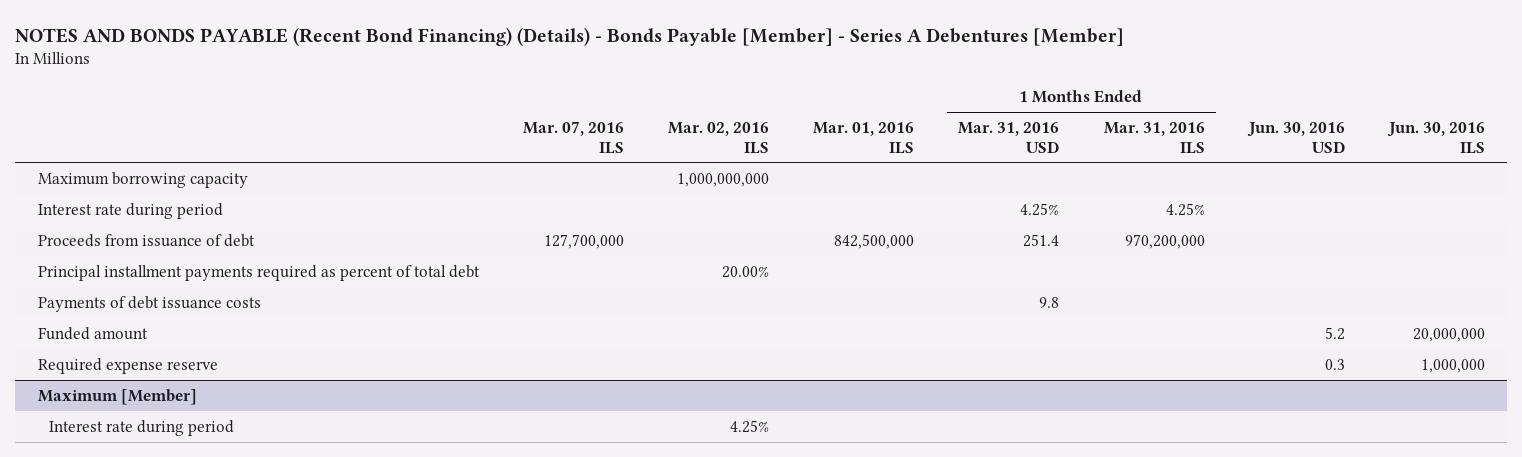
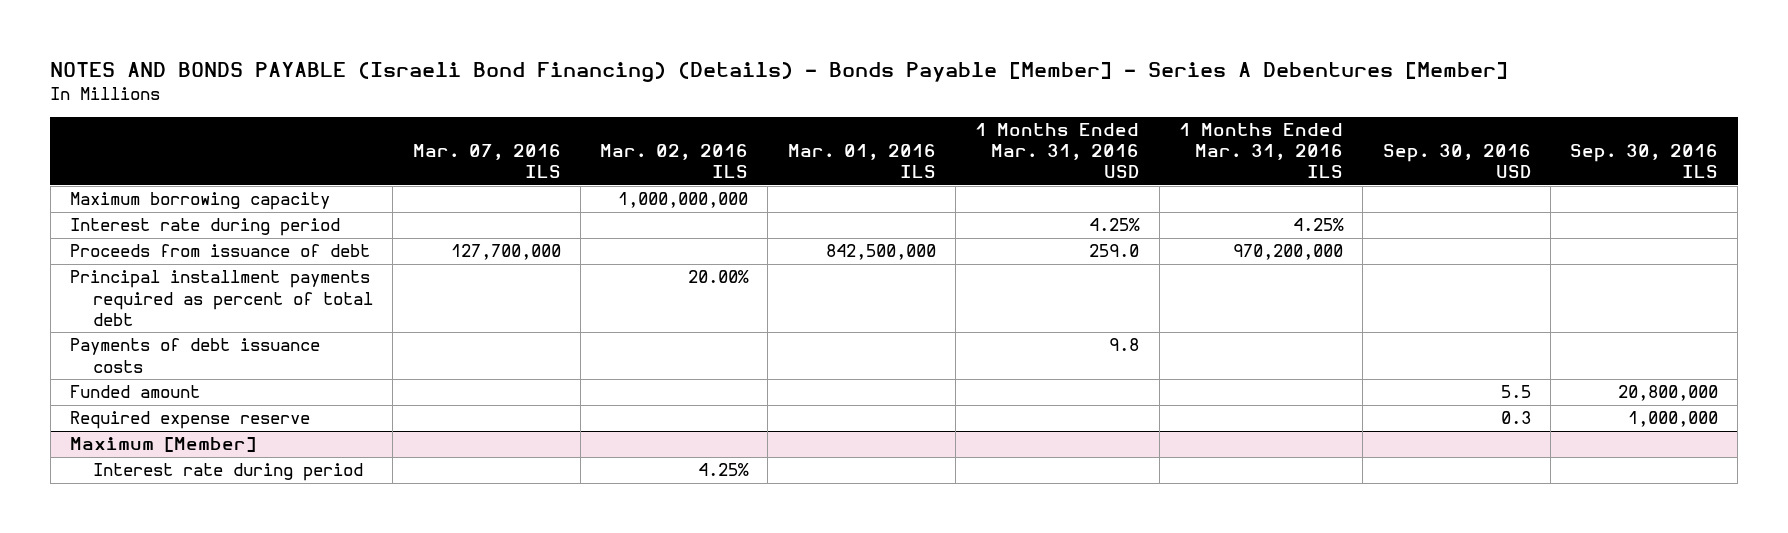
- NOTES AND BONDS PAYABLE (Recent Bond Financing) (Details) - Bonds Payable [Member] - Series A Debentures [Member]
+ NOTES AND BONDS PAYABLE (Israeli Bond Financing) (Details) - Bonds Payable [Member] - Series A Debentures [Member]
- | Mar. 07, 2016 ILS | Mar. 02, 2016 ILS | Mar. 01, 2016 ILS | 1 Months Ended Mar. 31, 2016 USD | 1 Months Ended Mar. 31, 2016 ILS | Jun. 30, 2016 USD | Jun. 30, 2016 ILS
+ | Mar. 07, 2016 ILS | Mar. 02, 2016 ILS | Mar. 01, 2016 ILS | 1 Months Ended Mar. 31, 2016 USD | 1 Months Ended Mar. 31, 2016 ILS | Sep. 30, 2016 USD | Sep. 30, 2016 ILS
- Proceeds from issuance of debt | 127,700,000 | | 842,500,000 | 251.4 | 970,200,000 | |
+ Proceeds from issuance of debt | 127,700,000 | | 842,500,000 | 259.0 | 970,200,000 | |

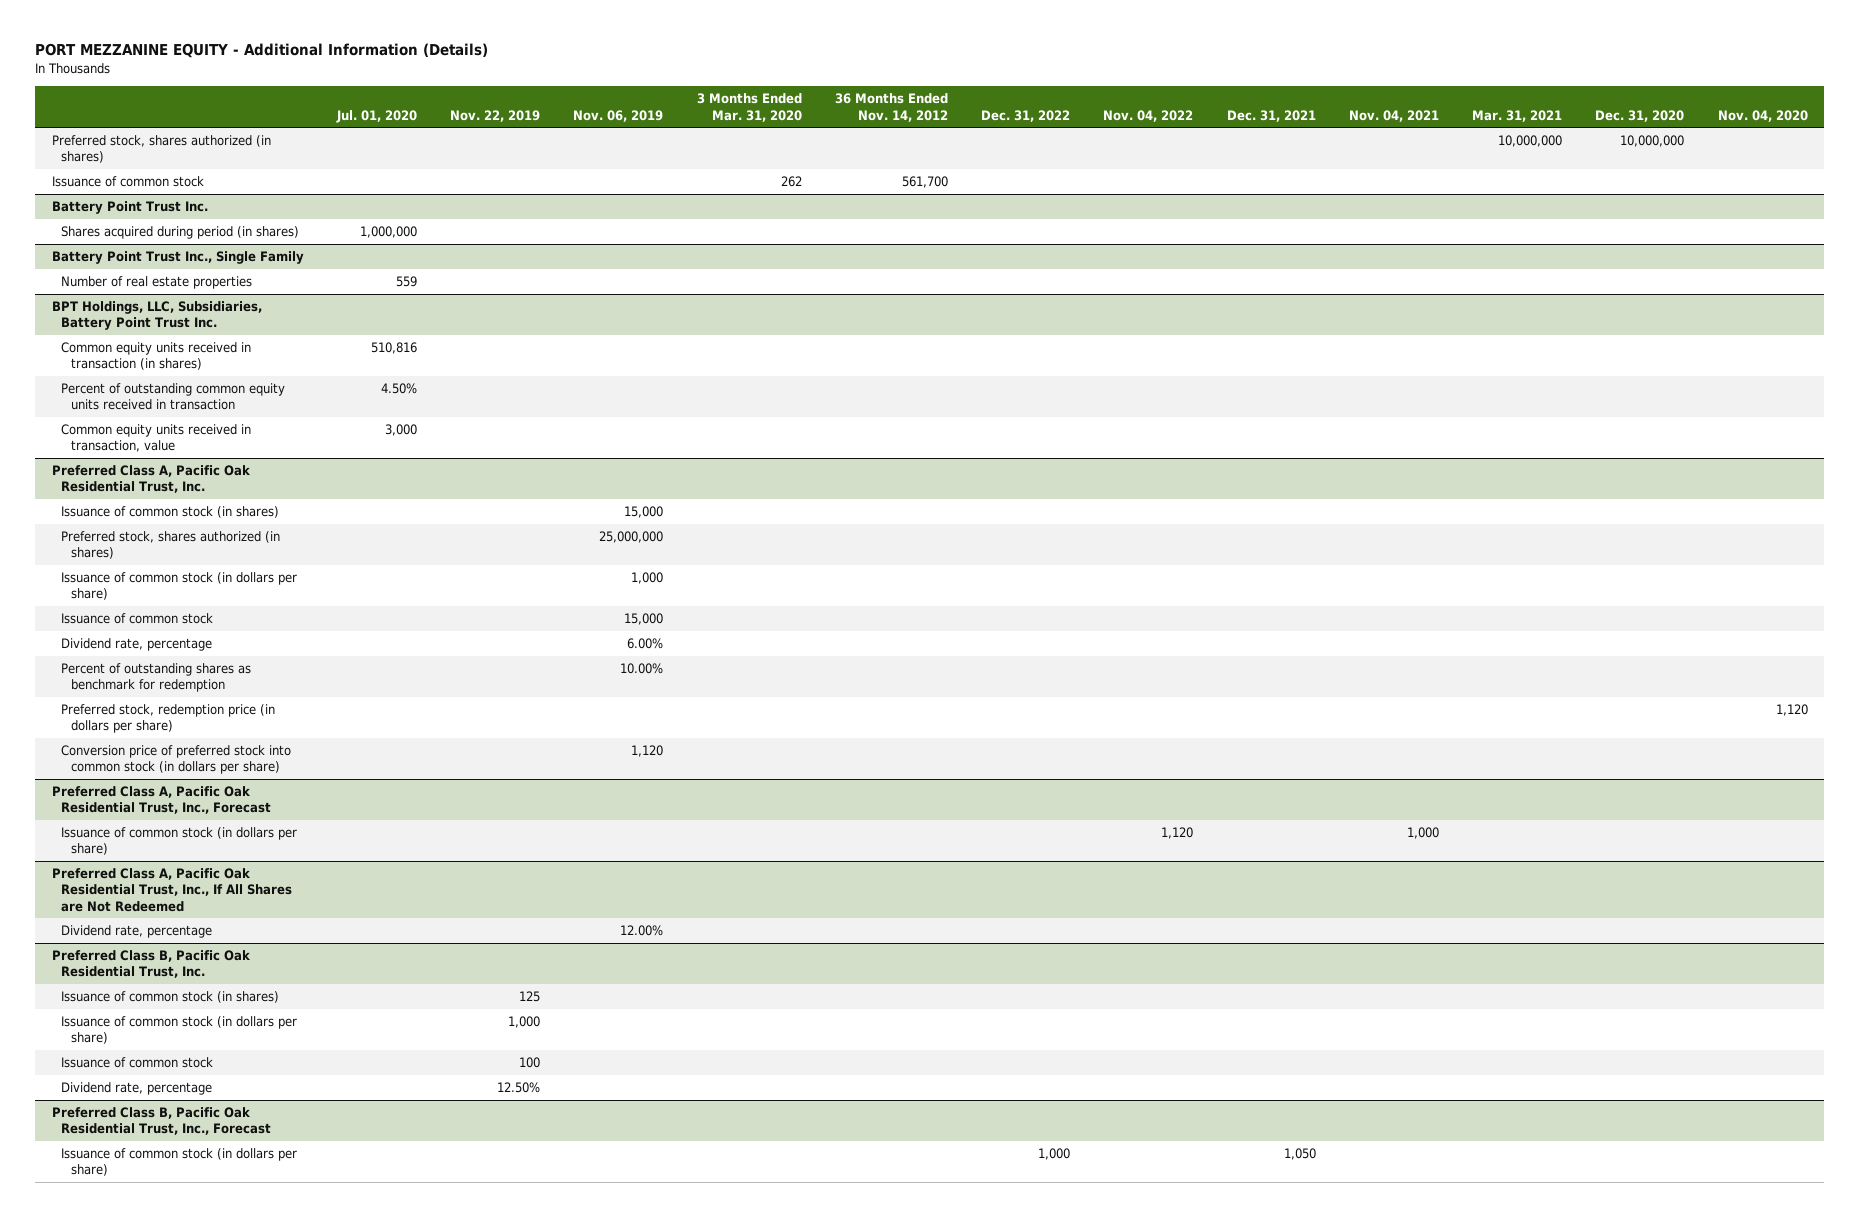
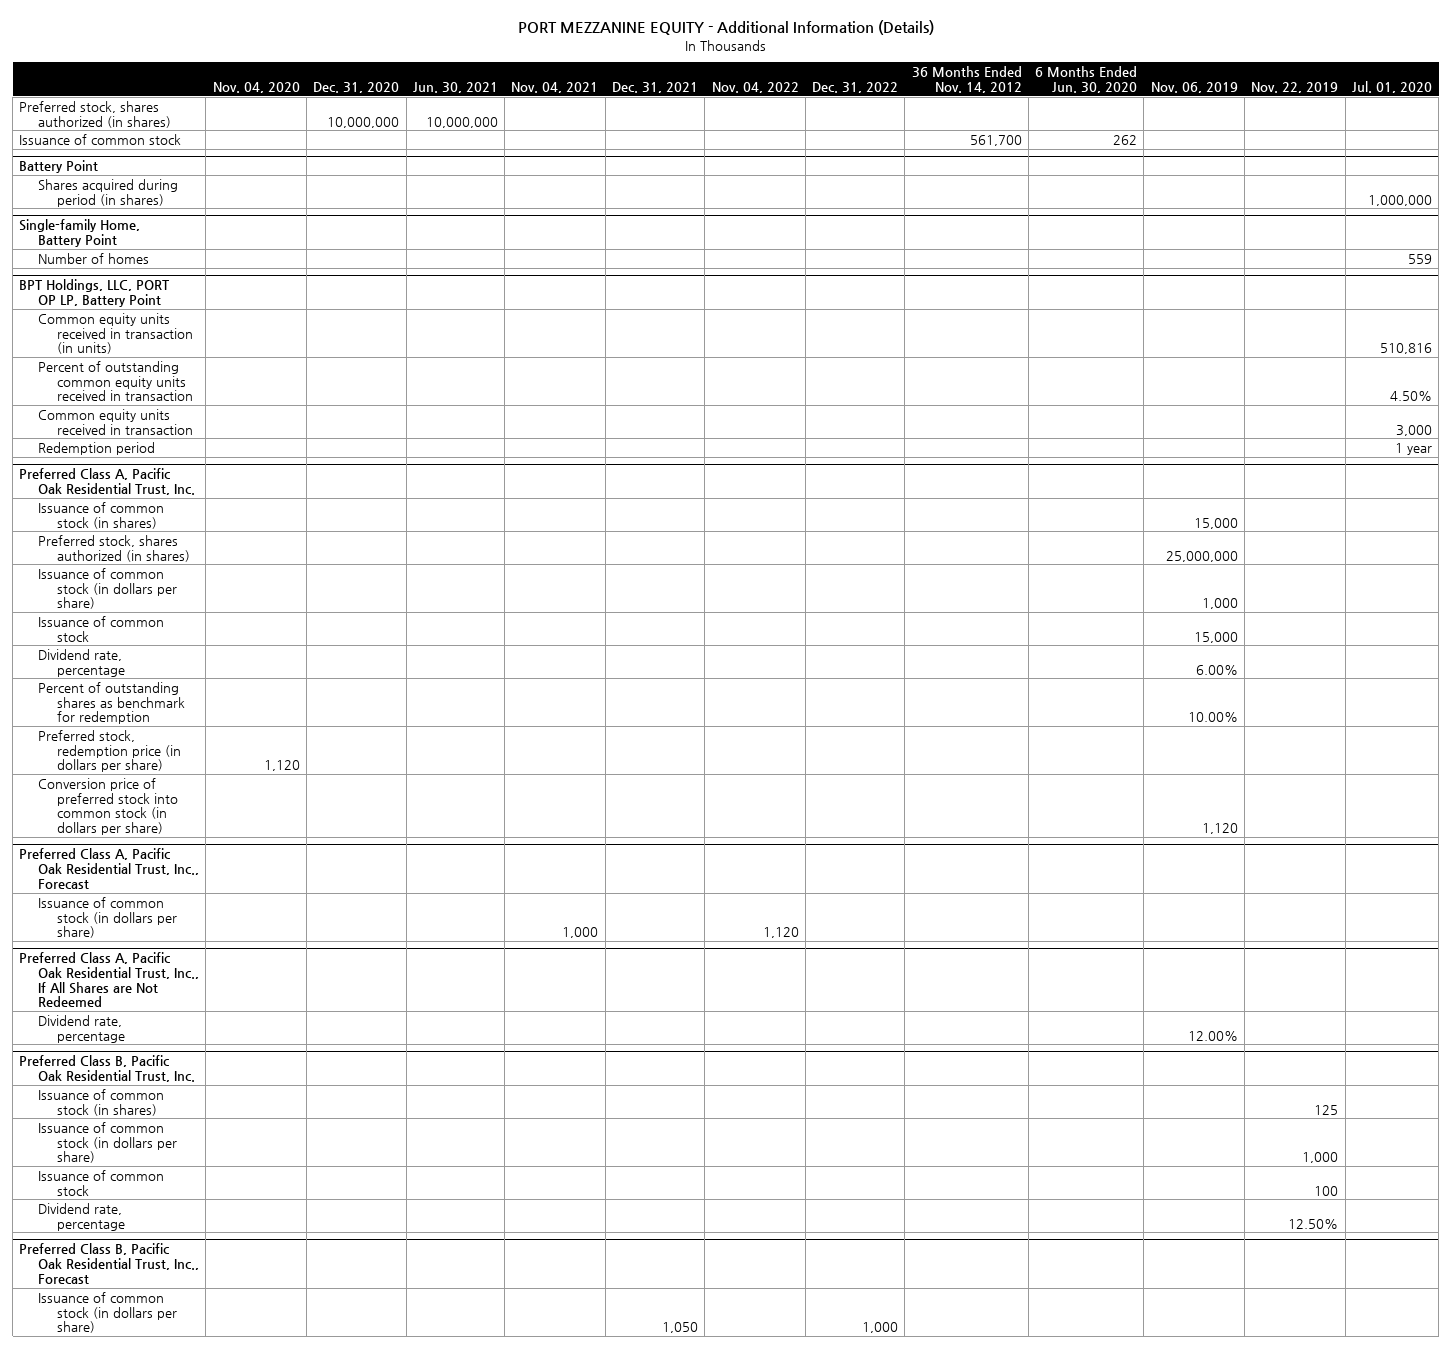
- | Jul. 01, 2020 | Nov. 22, 2019 | Nov. 06, 2019 | 3 Months Ended Mar. 31, 2020 | 36 Months Ended Nov. 14, 2012 | Dec. 31, 2022 | Nov. 04, 2022 | Dec. 31, 2021 | Nov. 04, 2021 | Mar. 31, 2021 | Dec. 31, 2020 | Nov. 04, 2020
+ | Nov. 04, 2020 | Dec. 31, 2020 | Jun. 30, 2021 | Nov. 04, 2021 | Dec. 31, 2021 | Nov. 04, 2022 | Dec. 31, 2022 | 36 Months Ended Nov. 14, 2012 | 6 Months Ended Jun. 30, 2020 | Nov. 06, 2019 | Nov. 22, 2019 | Jul. 01, 2020
- Battery Point Trust Inc.
+ Battery Point
- Battery Point Trust Inc., Single Family
- Number of real estate properties | 559 | | | | | | | | | | |
- BPT Holdings, LLC, Subsidiaries, Battery Point Trust Inc.
- Common equity units received in transaction (in shares) | 510,816 | | | | | | | | | | |
+ Single-family Home, Battery Point
+ Number of homes | | | | | | | | | | | | 559
+ BPT Holdings, LLC, PORT OP LP, Battery Point
+ Common equity units received in transaction (in units) | | | | | | | | | | | | 510,816
- Common equity units received in transaction, value | 3,000 | | | | | | | | | | |
+ Common equity units received in transaction | | | | | | | | | | | | 3,000
+ Redemption period | | | | | | | | | | | | 1 year

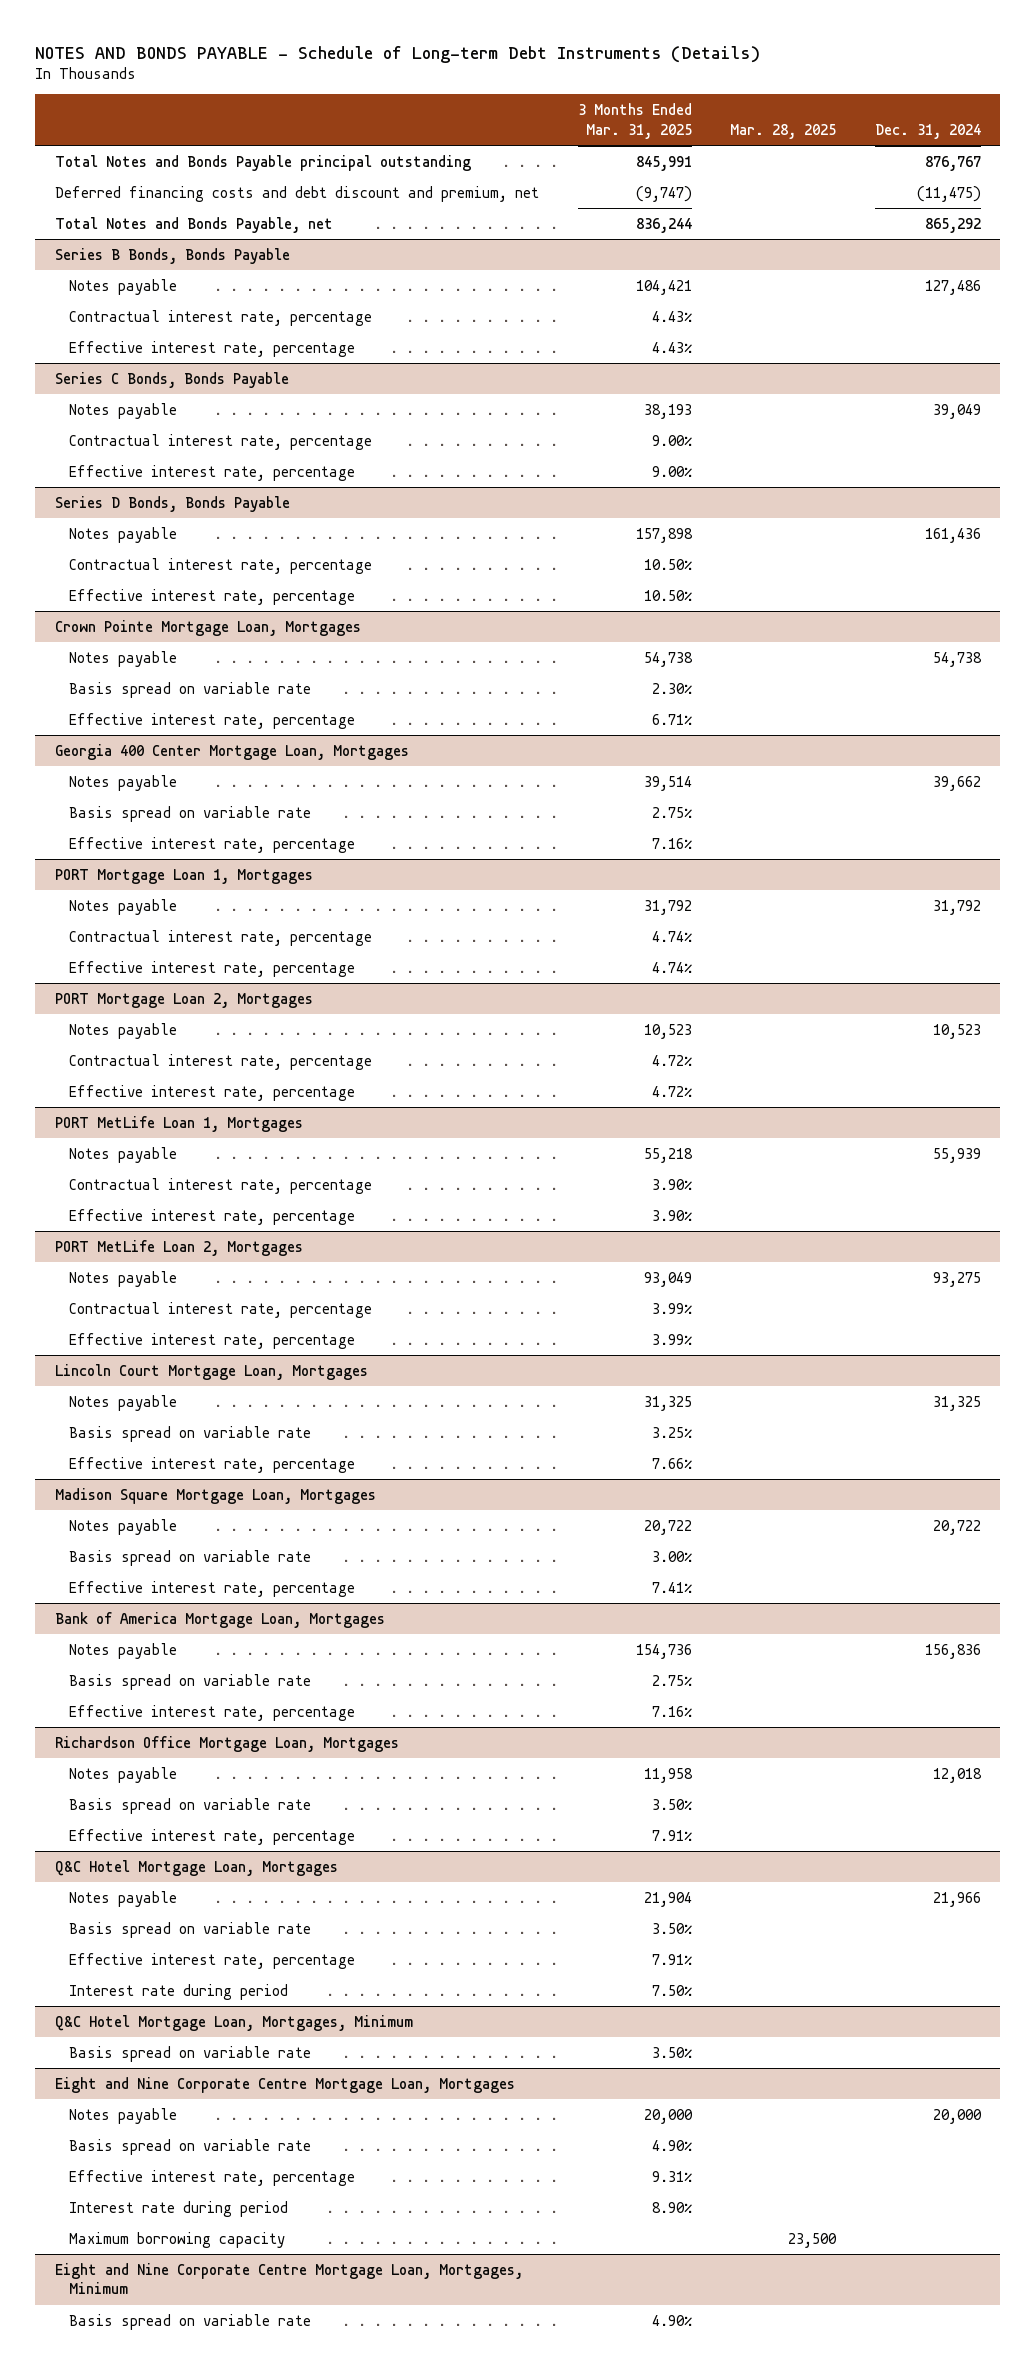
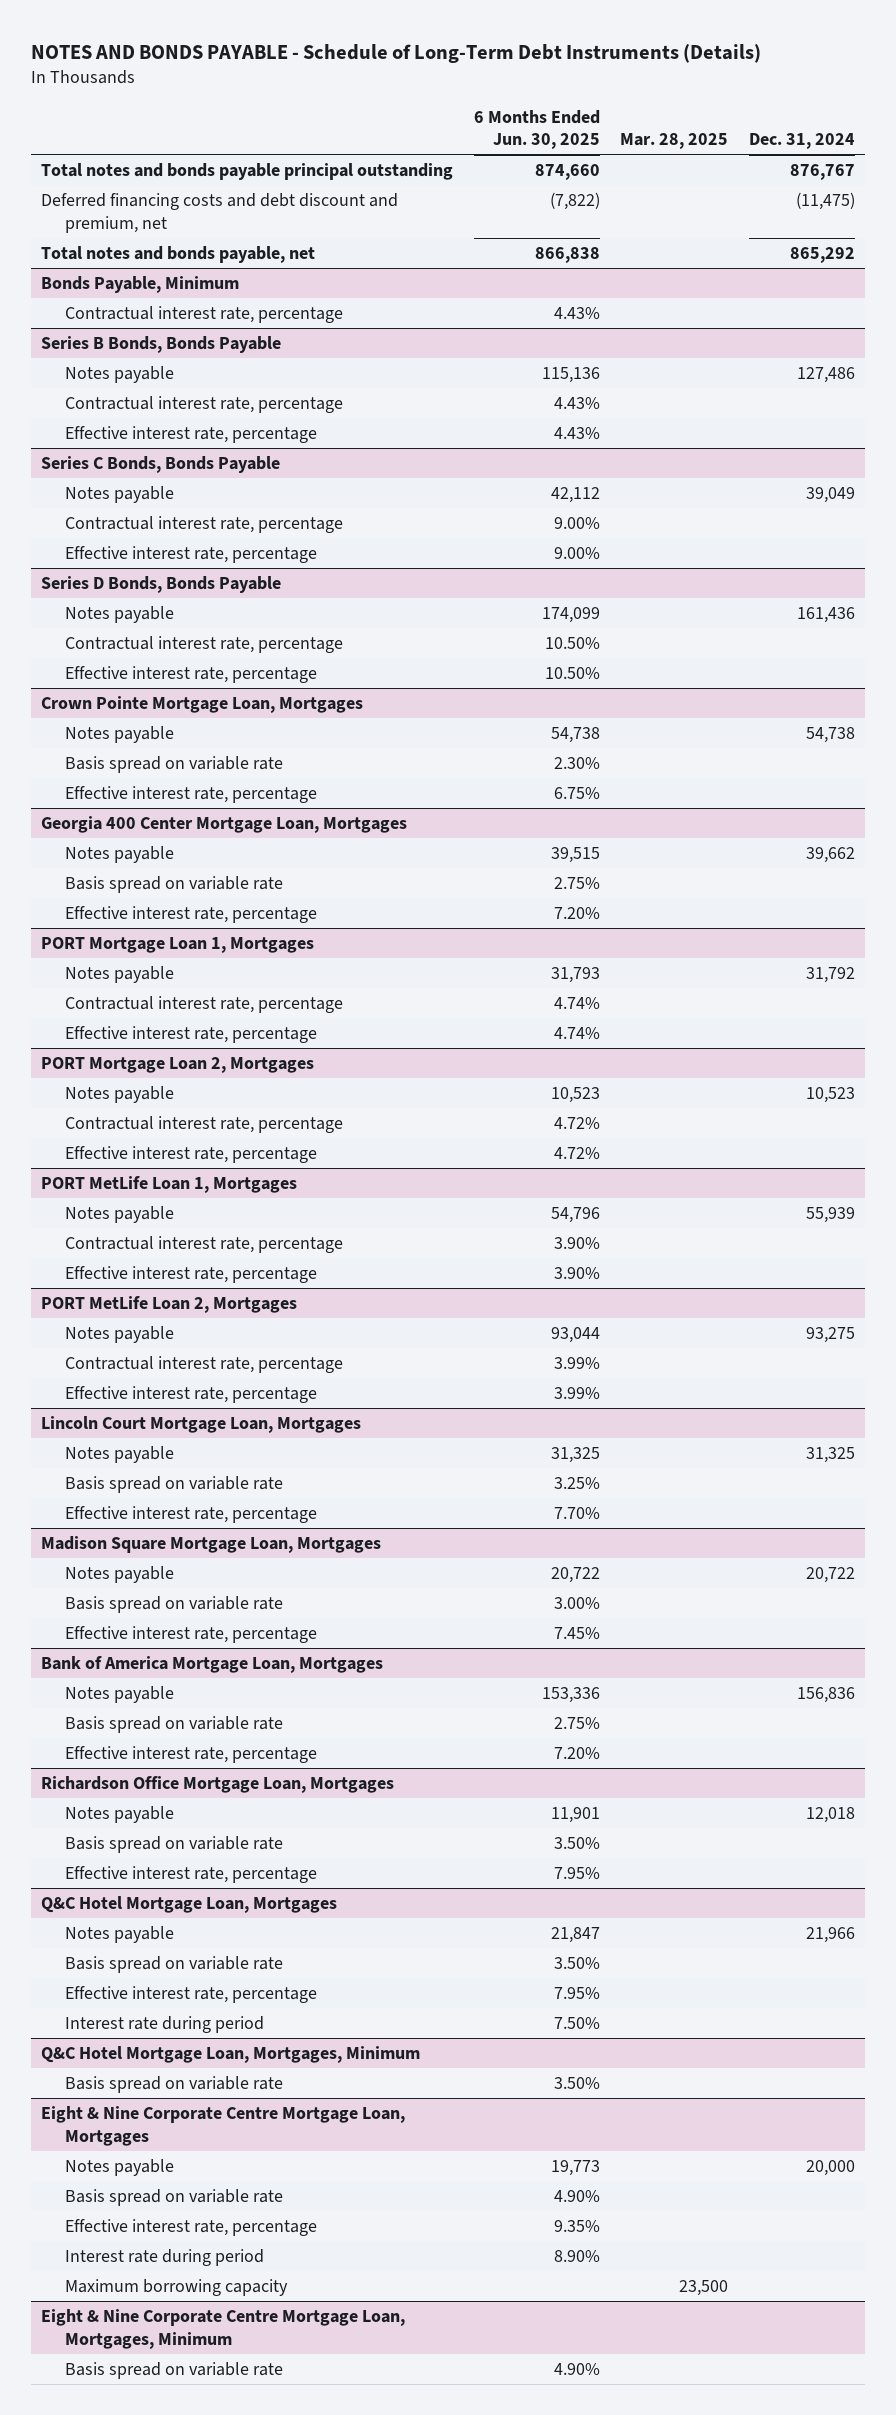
- NOTES AND BONDS PAYABLE - Schedule of Long-term Debt Instruments (Details)
+ NOTES AND BONDS PAYABLE - Schedule of Long-Term Debt Instruments (Details)
- | 3 Months Ended Mar. 31, 2025 | Mar. 28, 2025 | Dec. 31, 2024
+ | 6 Months Ended Jun. 30, 2025 | Mar. 28, 2025 | Dec. 31, 2024
- Total Notes and Bonds Payable principal outstanding | 845,991 | | 876,767
+ Total notes and bonds payable principal outstanding | 874,660 | | 876,767
- Total Notes and Bonds Payable, net | 836,244 | | 865,292
+ Total notes and bonds payable, net | 866,838 | | 865,292
+ Bonds Payable, Minimum
+ Contractual interest rate, percentage | 4.43% | |
- Eight and Nine Corporate Centre Mortgage Loan, Mortgages
+ Eight & Nine Corporate Centre Mortgage Loan, Mortgages
- Eight and Nine Corporate Centre Mortgage Loan, Mortgages, Minimum
+ Eight & Nine Corporate Centre Mortgage Loan, Mortgages, Minimum

